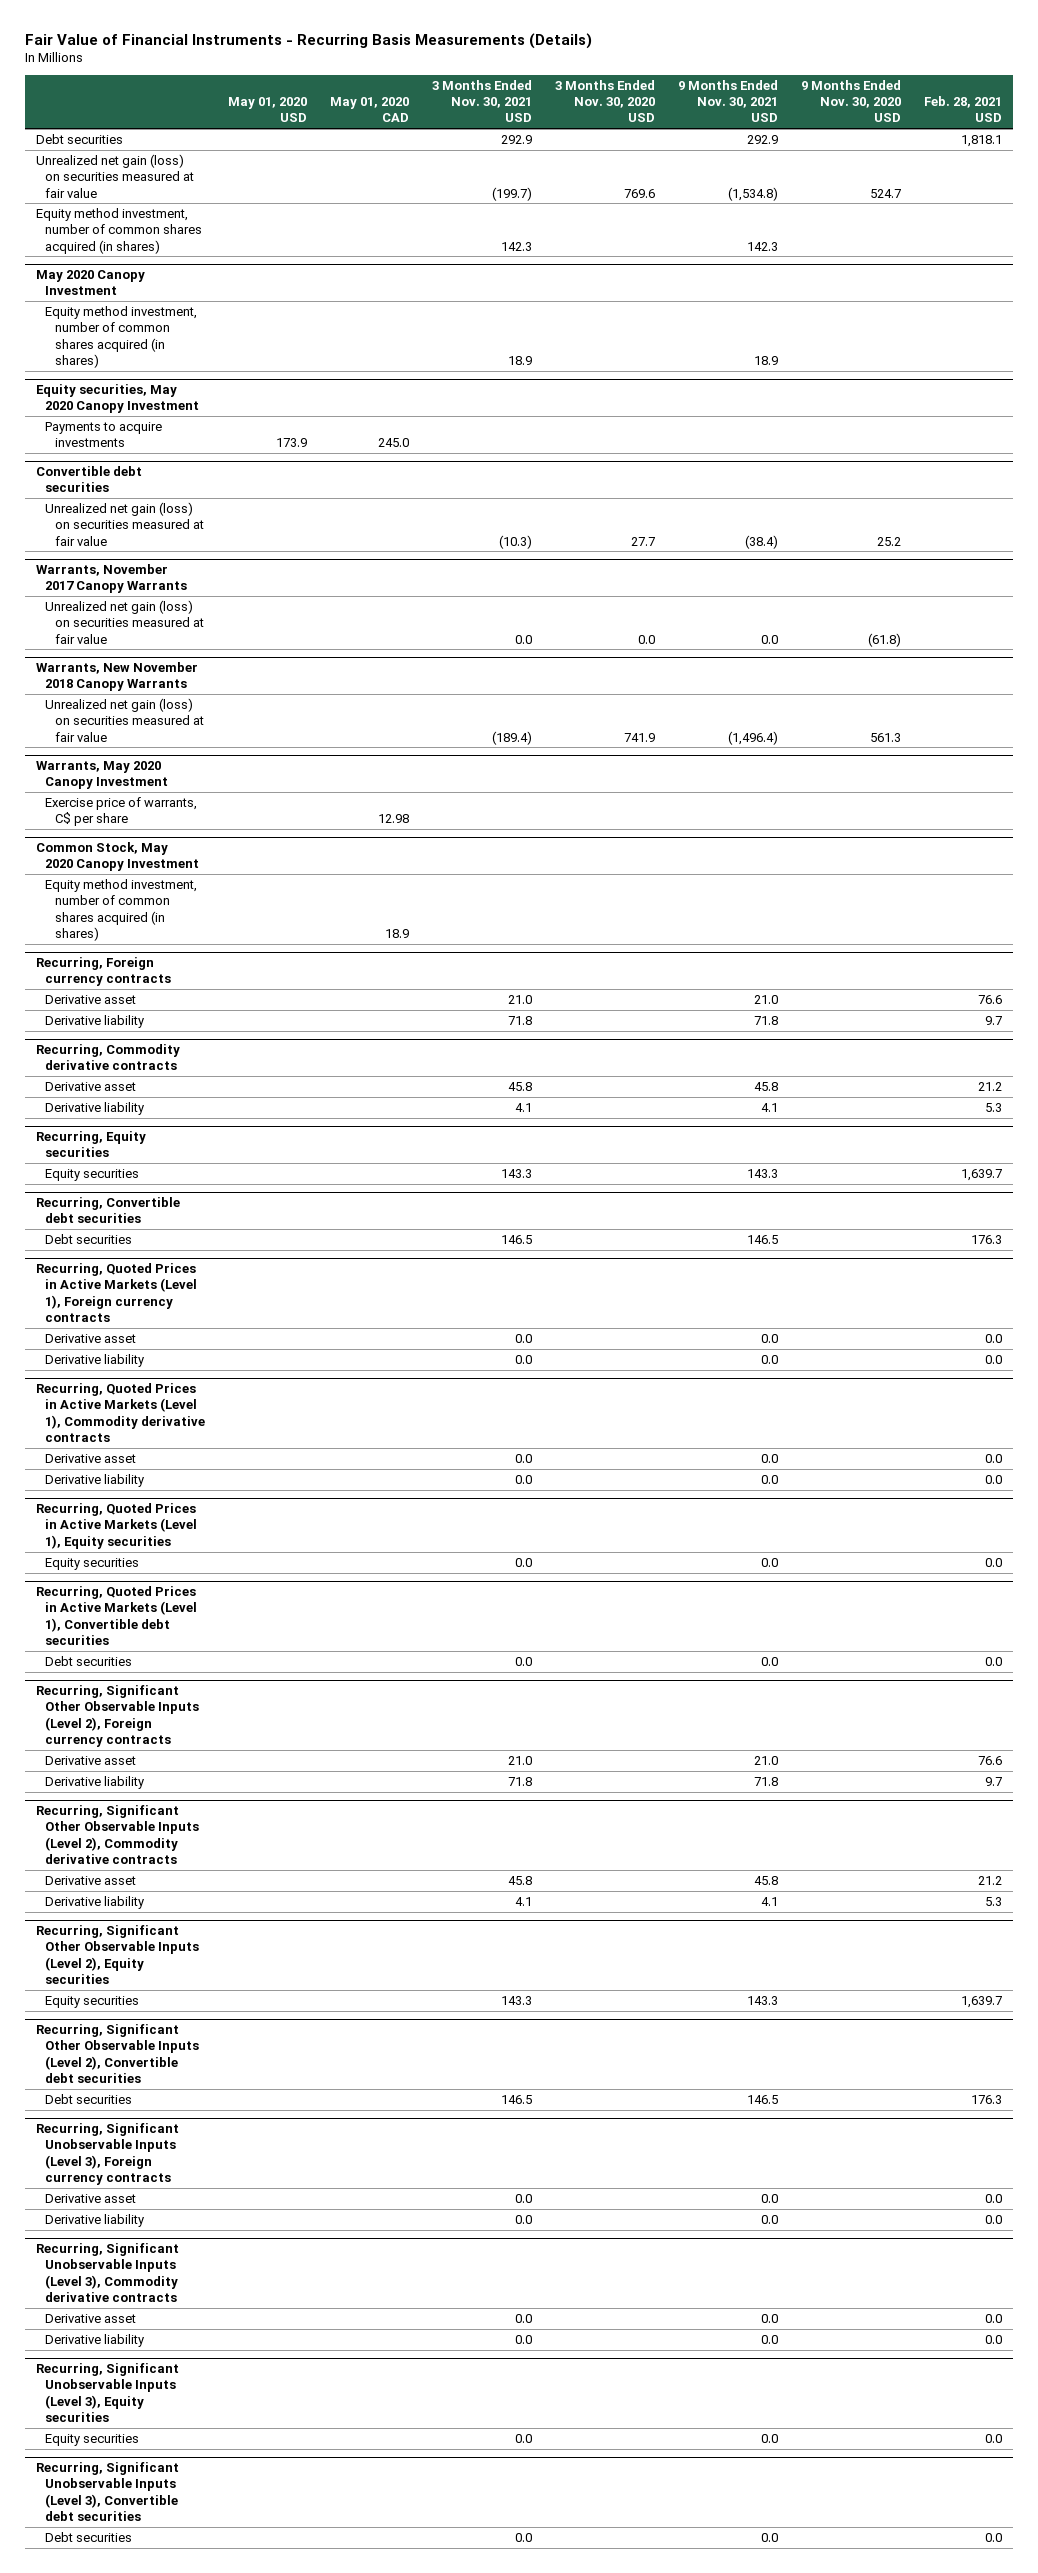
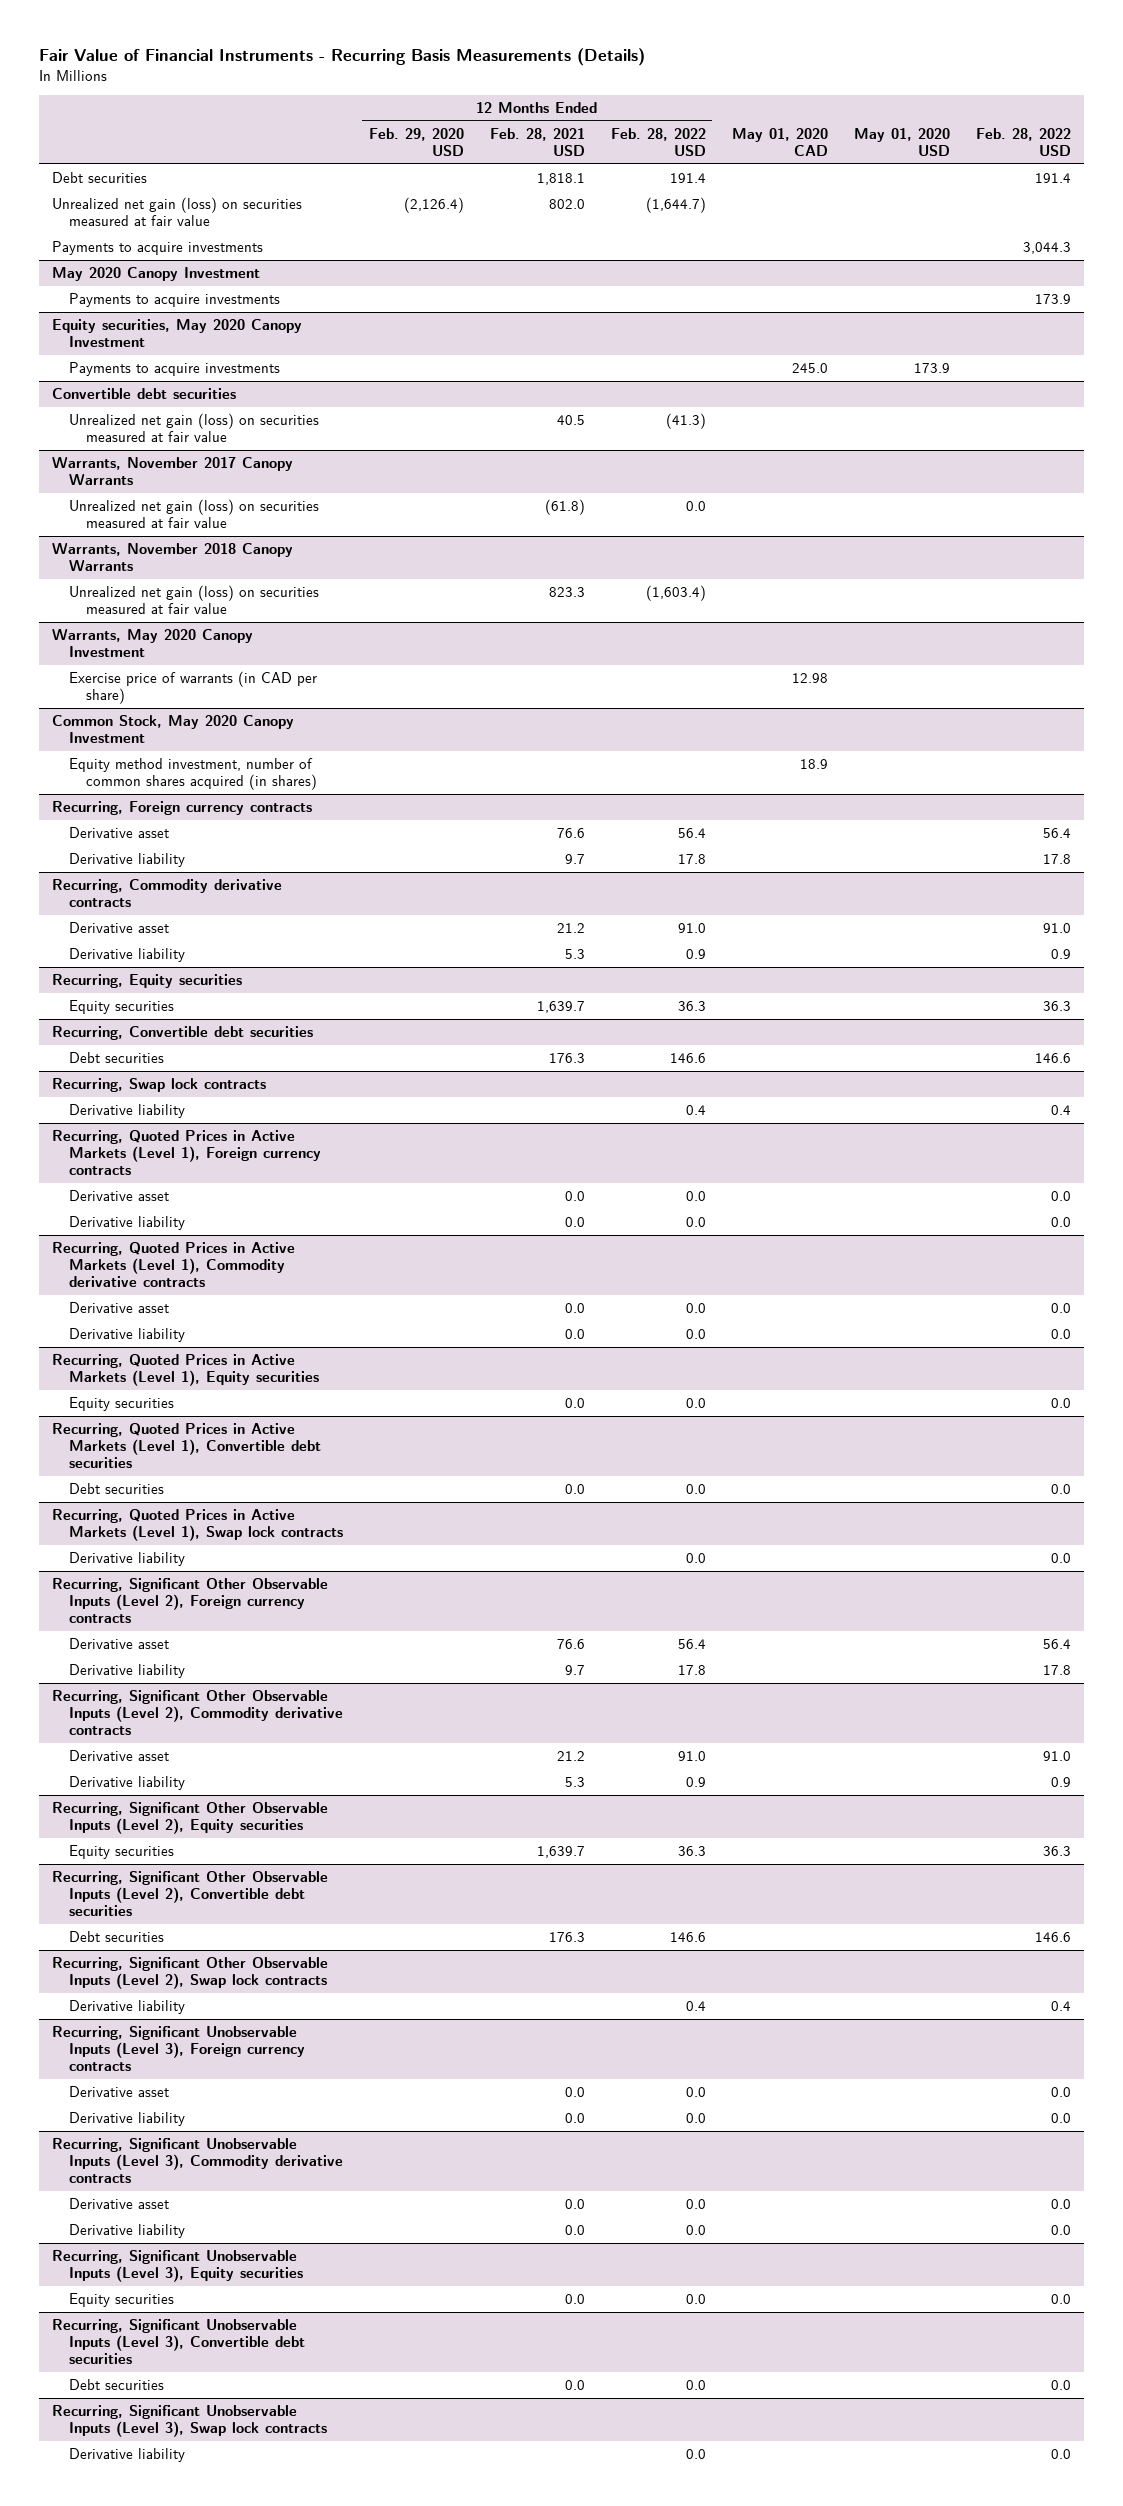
- | May 01, 2020 USD | May 01, 2020 CAD | 3 Months Ended Nov. 30, 2021 USD | 3 Months Ended Nov. 30, 2020 USD | 9 Months Ended Nov. 30, 2021 USD | 9 Months Ended Nov. 30, 2020 USD | Feb. 28, 2021 USD
+ | 12 Months Ended Feb. 29, 2020 USD | 12 Months Ended Feb. 28, 2021 USD | 12 Months Ended Feb. 28, 2022 USD | May 01, 2020 CAD | May 01, 2020 USD | Feb. 28, 2022 USD
- Equity method investment, number of common shares acquired (in shares) | | | 142.3 | | 142.3 | |
+ Payments to acquire investments | | | | | | 3,044.3
@ May 2020 Canopy Investment
- Equity method investment, number of common shares acquired (in shares) | | | 18.9 | | 18.9 | |
+ Payments to acquire investments | | | | | | 173.9
- Warrants, New November 2018 Canopy Warrants
+ Warrants, November 2018 Canopy Warrants
@ Warrants, May 2020 Canopy Investment
- Exercise price of warrants, C$ per share | | 12.98 | | | | |
+ Exercise price of warrants (in CAD per share) | | | | 12.98 | |
+ Recurring, Swap lock contracts
+ Derivative liability | | | 0.4 | | | 0.4
+ Recurring, Quoted Prices in Active Markets (Level 1), Swap lock contracts
+ Derivative liability | | | 0.0 | | | 0.0
+ Recurring, Significant Other Observable Inputs (Level 2), Swap lock contracts
+ Derivative liability | | | 0.4 | | | 0.4
+ Recurring, Significant Unobservable Inputs (Level 3), Swap lock contracts
+ Derivative liability | | | 0.0 | | | 0.0

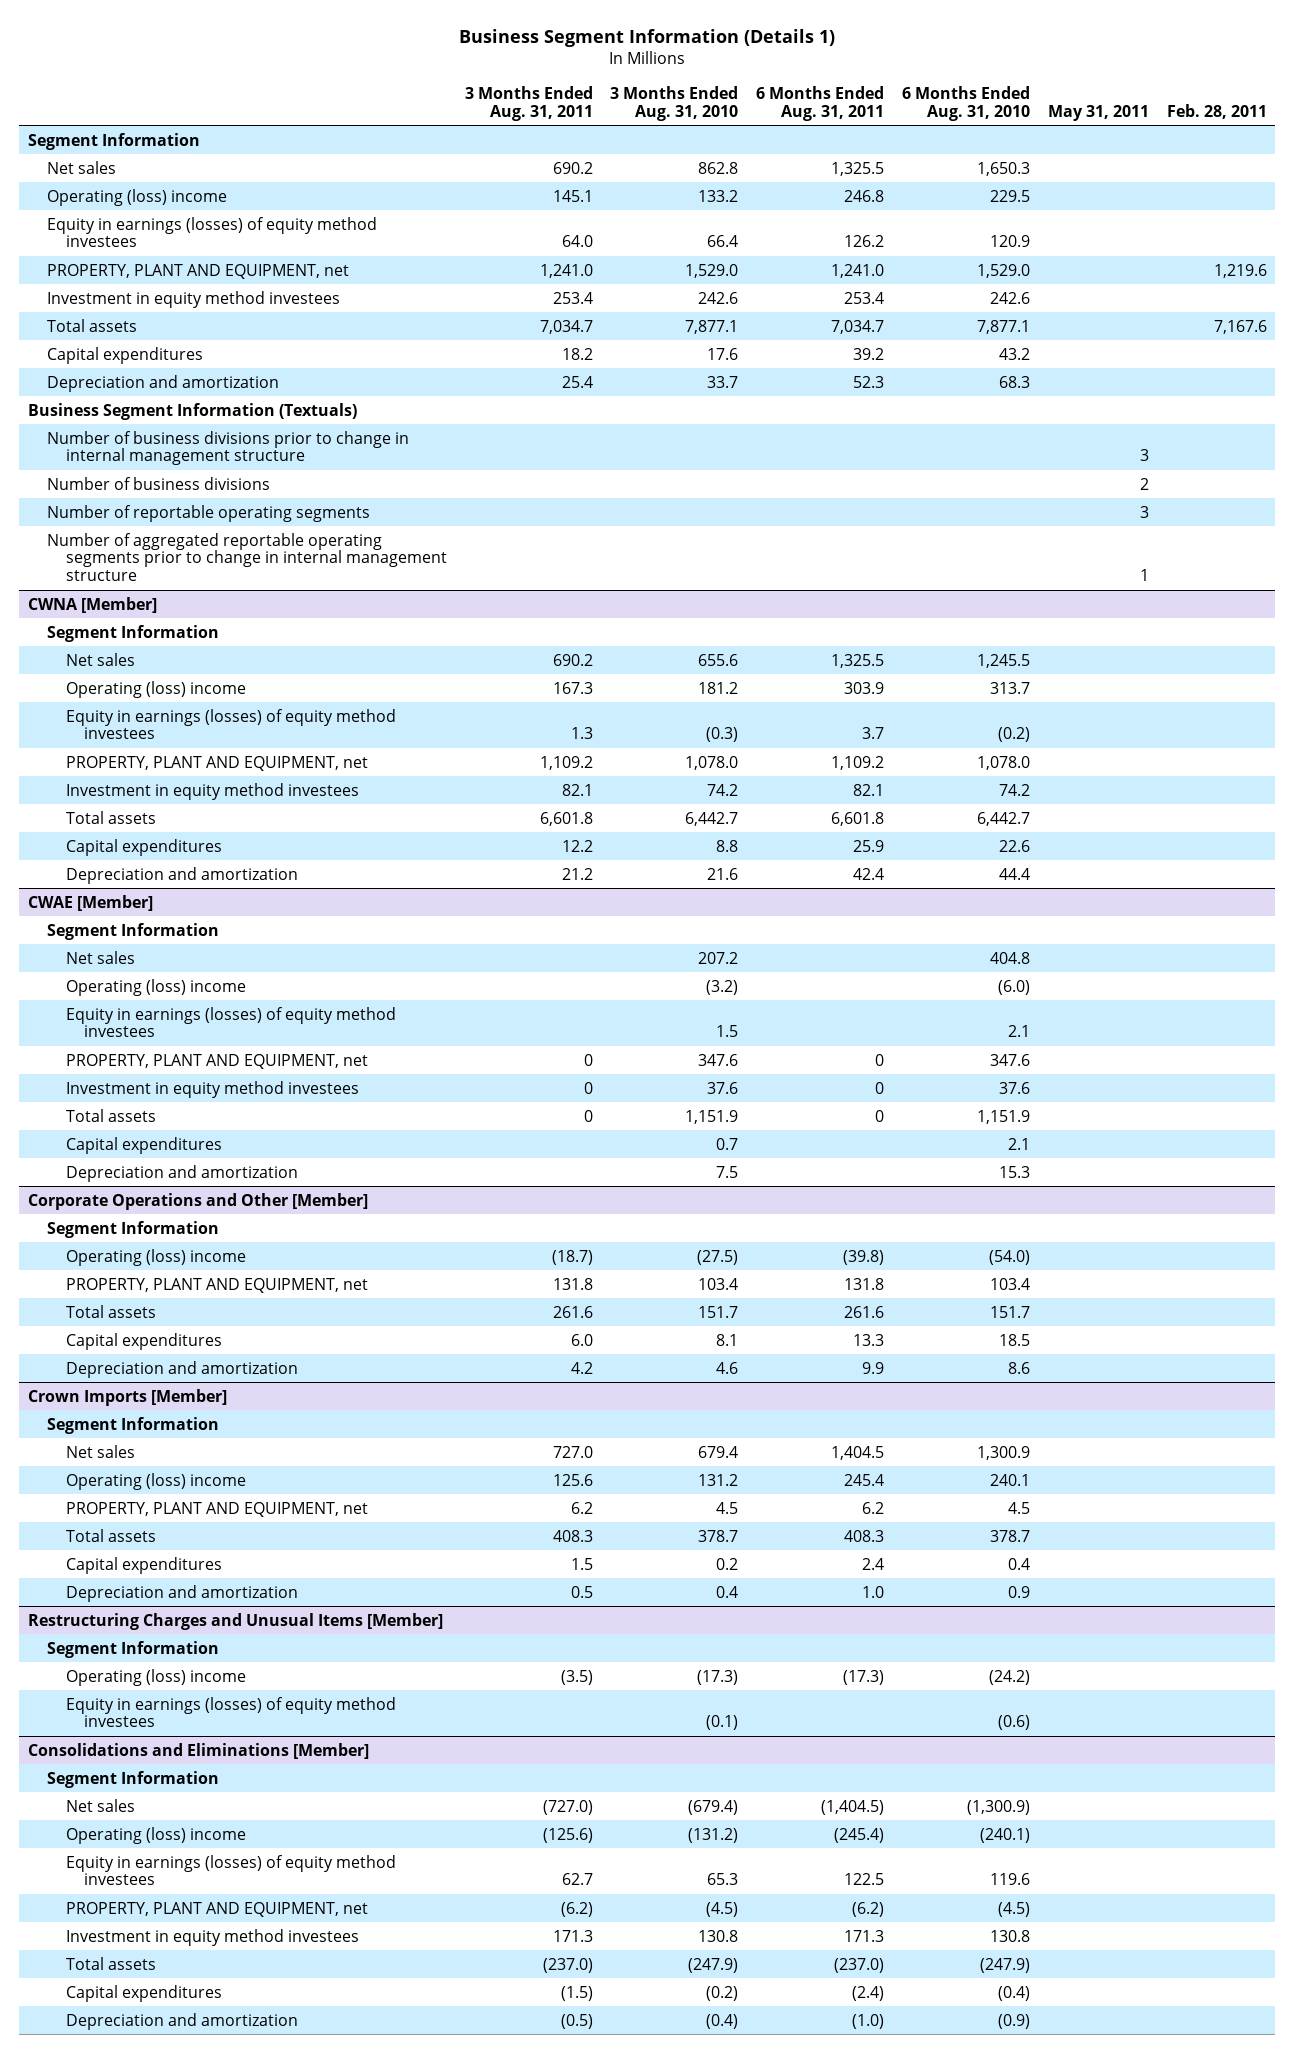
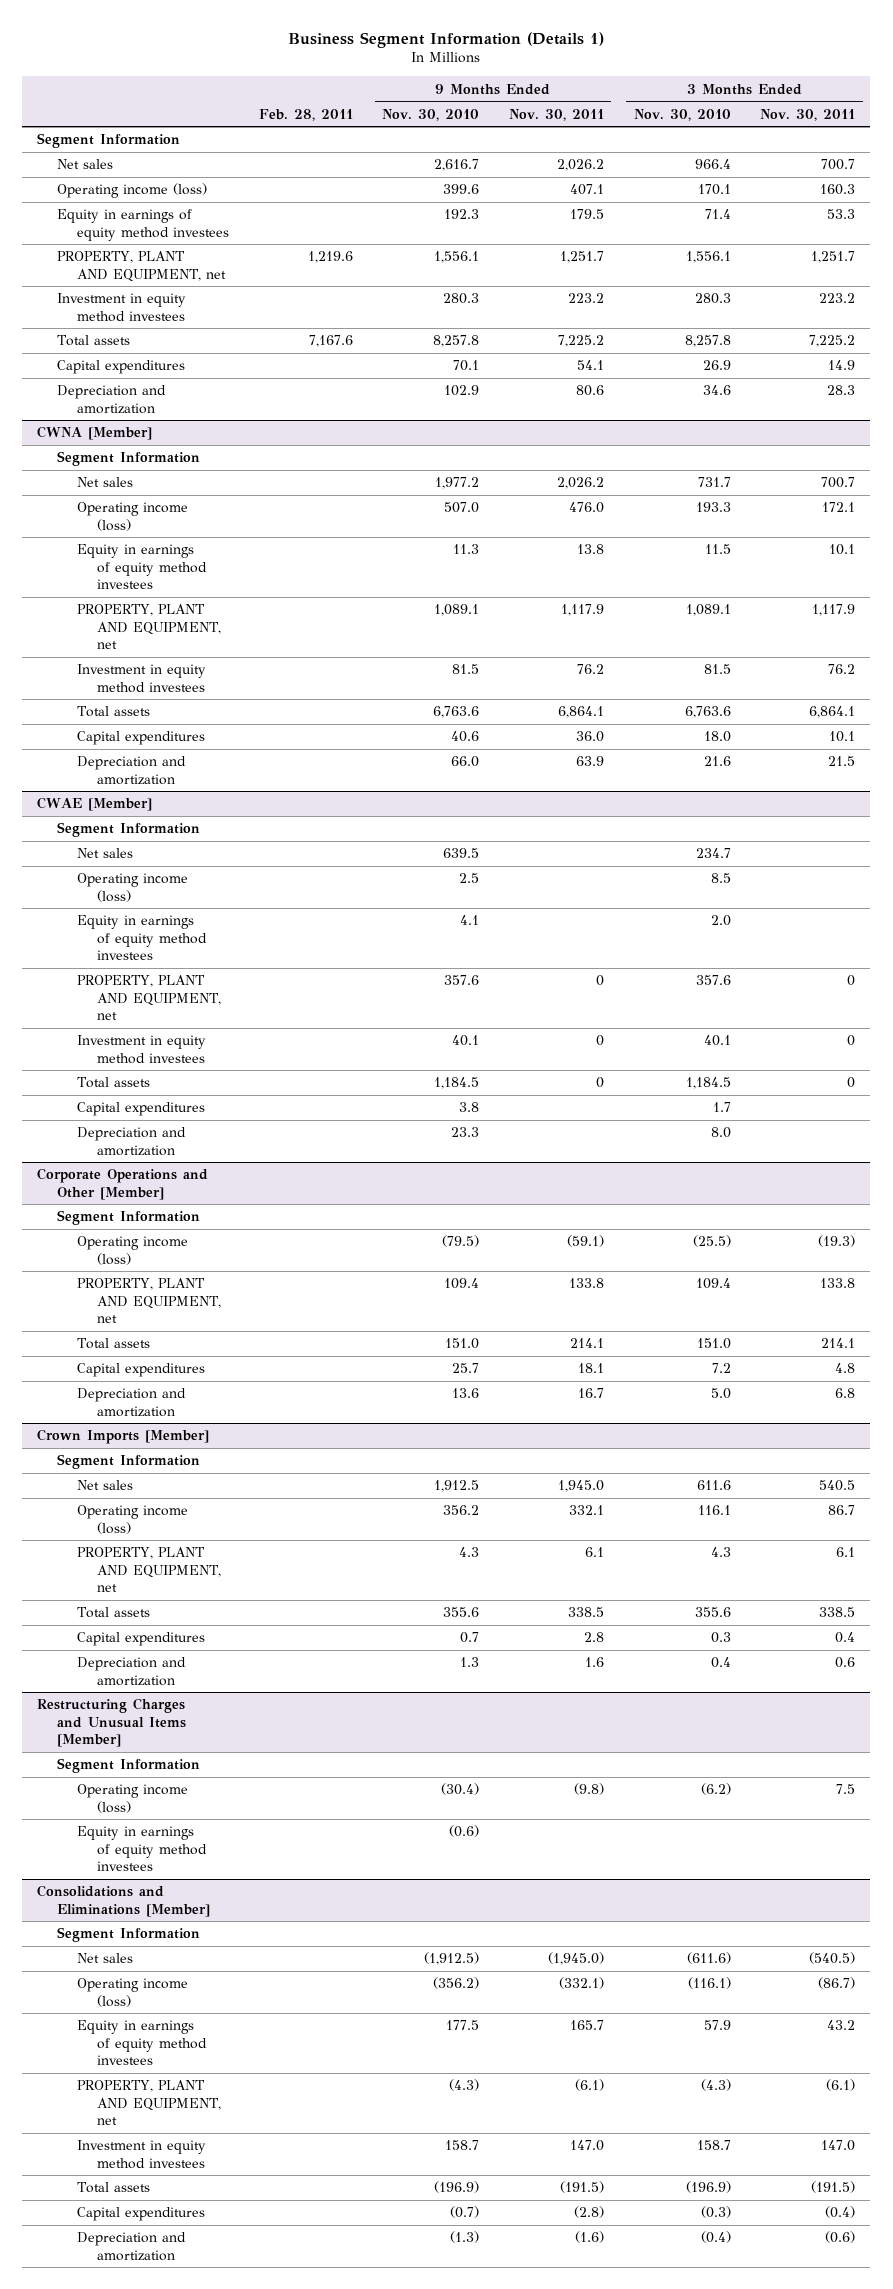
- | 3 Months Ended Aug. 31, 2011 | 3 Months Ended Aug. 31, 2010 | 6 Months Ended Aug. 31, 2011 | 6 Months Ended Aug. 31, 2010 | May 31, 2011 | Feb. 28, 2011
+ | Feb. 28, 2011 | 9 Months Ended Nov. 30, 2010 | 9 Months Ended Nov. 30, 2011 | 3 Months Ended Nov. 30, 2010 | 3 Months Ended Nov. 30, 2011
- Operating (loss) income | 145.1 | 133.2 | 246.8 | 229.5 | |
- Equity in earnings (losses) of equity method investees | 64.0 | 66.4 | 126.2 | 120.9 | |
+ Operating income (loss) | | 399.6 | 407.1 | 170.1 | 160.3
+ Equity in earnings of equity method investees | | 192.3 | 179.5 | 71.4 | 53.3
- Business Segment Information (Textuals)
- Number of business divisions prior to change in internal management structure | | | | | 3 |
- Number of business divisions | | | | | 2 |
- Number of reportable operating segments | | | | | 3 |
- Number of aggregated reportable operating segments prior to change in internal management structure | | | | | 1 |
@ CWNA [Member]
- Operating (loss) income | 167.3 | 181.2 | 303.9 | 313.7 | |
- Equity in earnings (losses) of equity method investees | 1.3 | (0.3) | 3.7 | (0.2) | |
+ Operating income (loss) | | 507.0 | 476.0 | 193.3 | 172.1
+ Equity in earnings of equity method investees | | 11.3 | 13.8 | 11.5 | 10.1
@ CWAE [Member]
- Operating (loss) income | | (3.2) | | (6.0) | |
- Equity in earnings (losses) of equity method investees | | 1.5 | | 2.1 | |
+ Operating income (loss) | | 2.5 | | 8.5 |
+ Equity in earnings of equity method investees | | 4.1 | | 2.0 |
@ Corporate Operations and Other [Member]
- Operating (loss) income | (18.7) | (27.5) | (39.8) | (54.0) | |
+ Operating income (loss) | | (79.5) | (59.1) | (25.5) | (19.3)
@ Crown Imports [Member]
- Operating (loss) income | 125.6 | 131.2 | 245.4 | 240.1 | |
+ Operating income (loss) | | 356.2 | 332.1 | 116.1 | 86.7
@ Restructuring Charges and Unusual Items [Member]
- Operating (loss) income | (3.5) | (17.3) | (17.3) | (24.2) | |
- Equity in earnings (losses) of equity method investees | | (0.1) | | (0.6) | |
+ Operating income (loss) | | (30.4) | (9.8) | (6.2) | 7.5
+ Equity in earnings of equity method investees | | (0.6) | | |
@ Consolidations and Eliminations [Member]
- Operating (loss) income | (125.6) | (131.2) | (245.4) | (240.1) | |
- Equity in earnings (losses) of equity method investees | 62.7 | 65.3 | 122.5 | 119.6 | |
+ Operating income (loss) | | (356.2) | (332.1) | (116.1) | (86.7)
+ Equity in earnings of equity method investees | | 177.5 | 165.7 | 57.9 | 43.2

